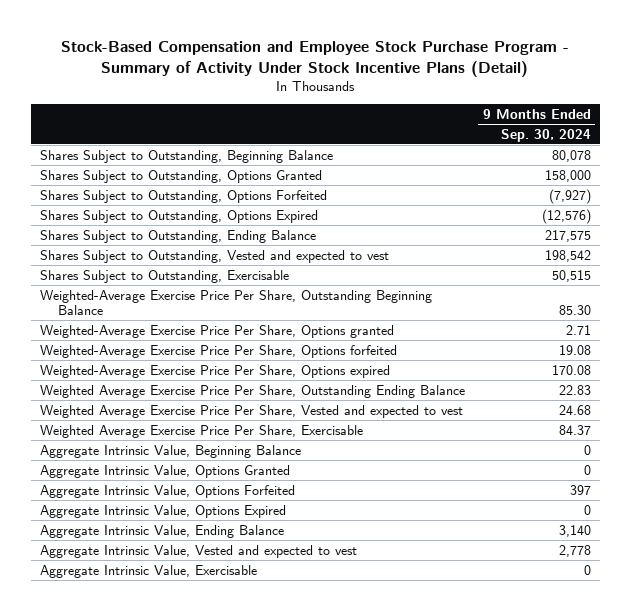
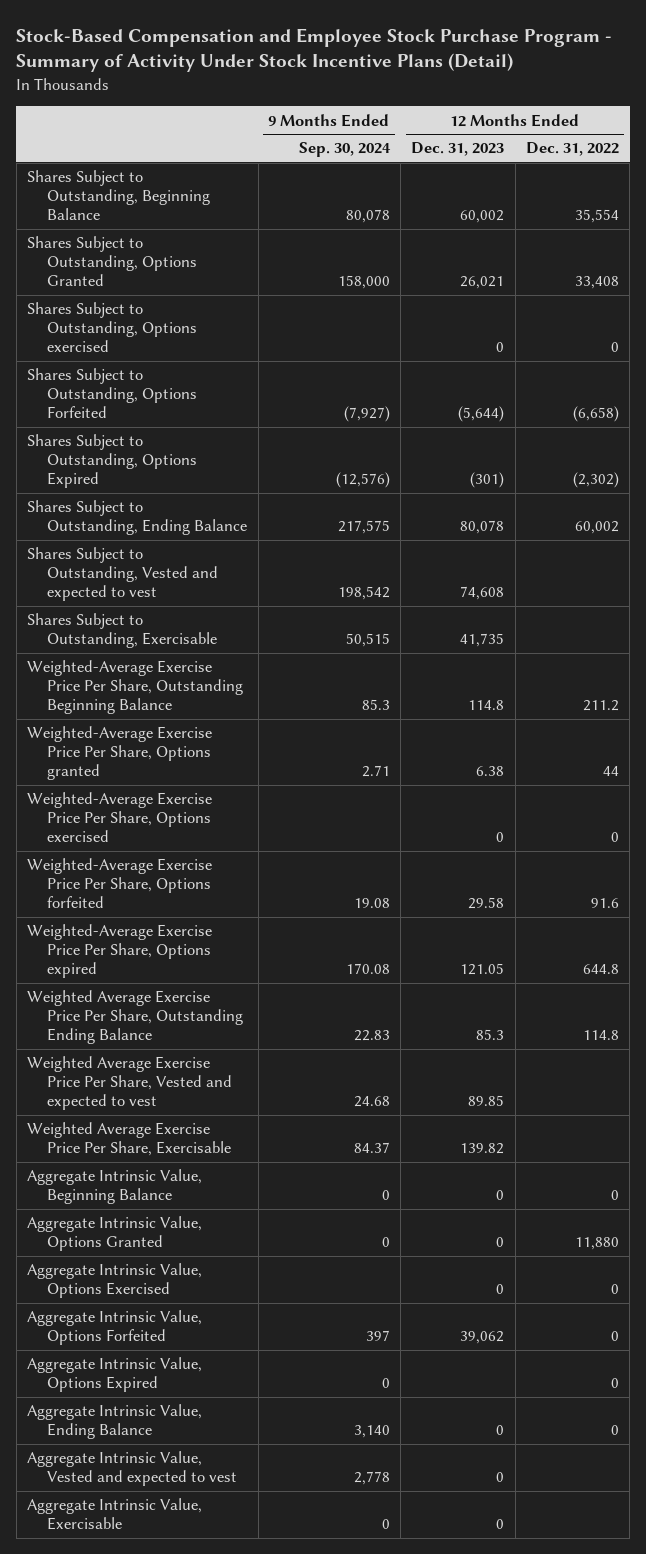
- | 9 Months Ended Sep. 30, 2024
+ | 9 Months Ended Sep. 30, 2024 | 12 Months Ended Dec. 31, 2023 | 12 Months Ended Dec. 31, 2022
+ Shares Subject to Outstanding, Options exercised | | 0 | 0
- Weighted-Average Exercise Price Per Share, Outstanding Beginning Balance | 85.30
+ Weighted-Average Exercise Price Per Share, Outstanding Beginning Balance | 85.3 | 114.8 | 211.2
+ Weighted-Average Exercise Price Per Share, Options exercised | | 0 | 0
+ Aggregate Intrinsic Value, Options Exercised | | 0 | 0

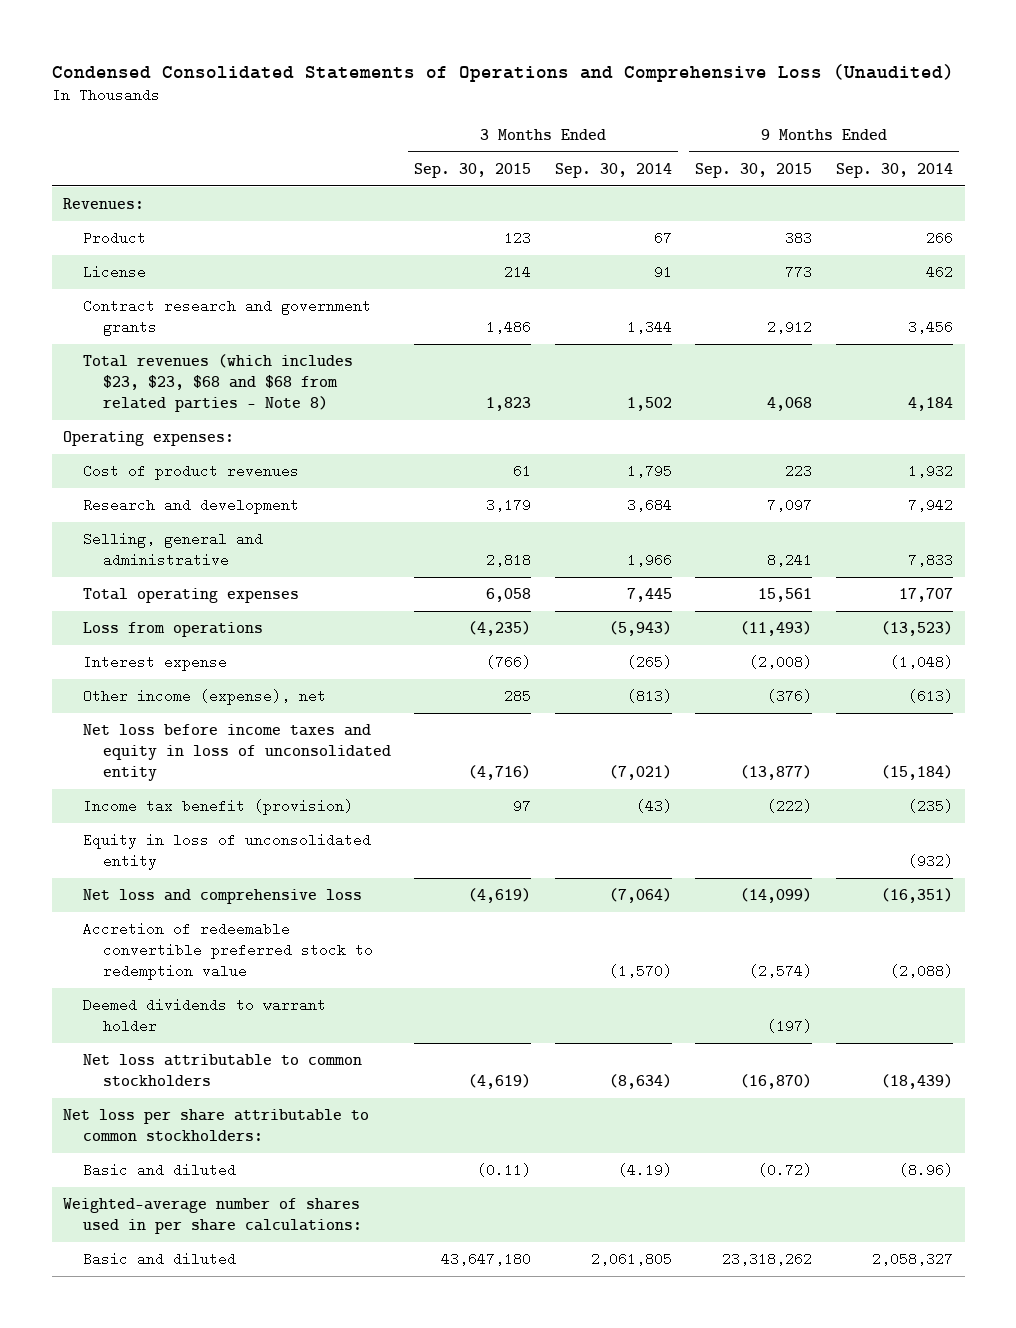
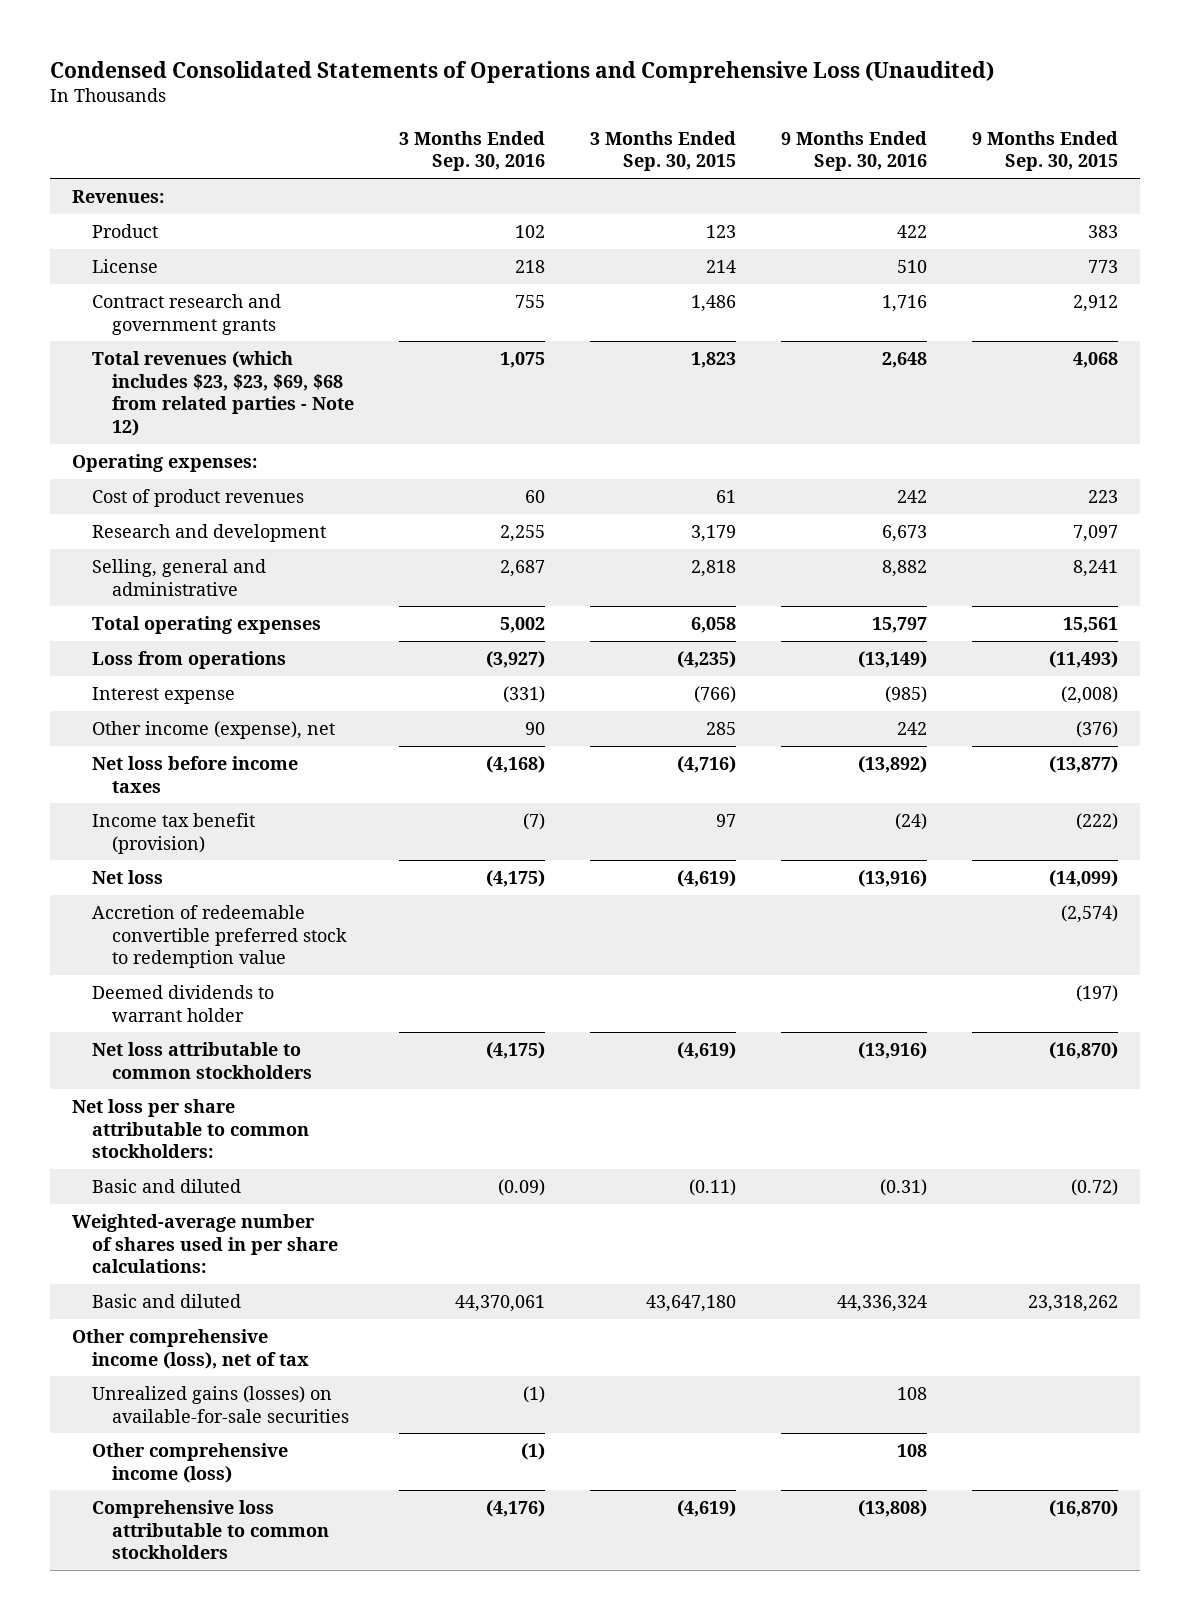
- | 3 Months Ended Sep. 30, 2015 | 3 Months Ended Sep. 30, 2014 | 9 Months Ended Sep. 30, 2015 | 9 Months Ended Sep. 30, 2014
+ | 3 Months Ended Sep. 30, 2016 | 3 Months Ended Sep. 30, 2015 | 9 Months Ended Sep. 30, 2016 | 9 Months Ended Sep. 30, 2015
- Total revenues (which includes $23, $23, $68 and $68 from related parties - Note 8) | 1,823 | 1,502 | 4,068 | 4,184
+ Total revenues (which includes $23, $23, $69, $68 from related parties - Note 12) | 1,075 | 1,823 | 2,648 | 4,068
- Net loss before income taxes and equity in loss of unconsolidated entity | (4,716) | (7,021) | (13,877) | (15,184)
+ Net loss before income taxes | (4,168) | (4,716) | (13,892) | (13,877)
- Equity in loss of unconsolidated entity | | | | (932)
- Net loss and comprehensive loss | (4,619) | (7,064) | (14,099) | (16,351)
+ Net loss | (4,175) | (4,619) | (13,916) | (14,099)
+ Other comprehensive income (loss), net of tax
+ Unrealized gains (losses) on available-for-sale securities | (1) | | 108 |
+ Other comprehensive income (loss) | (1) | | 108 |
+ Comprehensive loss attributable to common stockholders | (4,176) | (4,619) | (13,808) | (16,870)

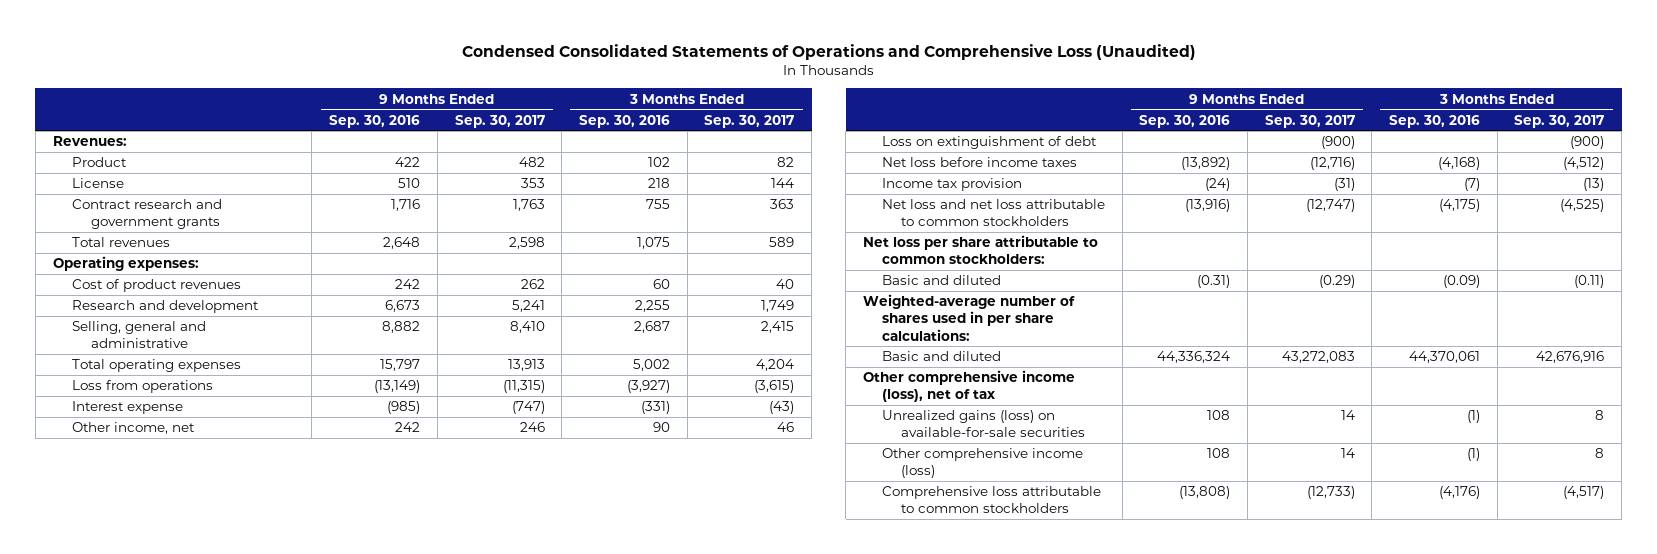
- | 3 Months Ended Sep. 30, 2016 | 3 Months Ended Sep. 30, 2015 | 9 Months Ended Sep. 30, 2016 | 9 Months Ended Sep. 30, 2015
+ | 9 Months Ended Sep. 30, 2016 | 9 Months Ended Sep. 30, 2017 | 3 Months Ended Sep. 30, 2016 | 3 Months Ended Sep. 30, 2017
- Total revenues (which includes $23, $23, $69, $68 from related parties - Note 12) | 1,075 | 1,823 | 2,648 | 4,068
+ Total revenues | 2,648 | 2,598 | 1,075 | 589
- Other income (expense), net | 90 | 285 | 242 | (376)
+ Other income, net | 242 | 246 | 90 | 46
+ Loss on extinguishment of debt | | (900) | | (900)
- Income tax benefit (provision) | (7) | 97 | (24) | (222)
- Net loss | (4,175) | (4,619) | (13,916) | (14,099)
- Accretion of redeemable convertible preferred stock to redemption value | | | | (2,574)
- Deemed dividends to warrant holder | | | | (197)
- Net loss attributable to common stockholders | (4,175) | (4,619) | (13,916) | (16,870)
+ Income tax provision | (24) | (31) | (7) | (13)
+ Net loss and net loss attributable to common stockholders | (13,916) | (12,747) | (4,175) | (4,525)
- Unrealized gains (losses) on available-for-sale securities | (1) | | 108 |
+ Unrealized gains (loss) on available-for-sale securities | 108 | 14 | (1) | 8

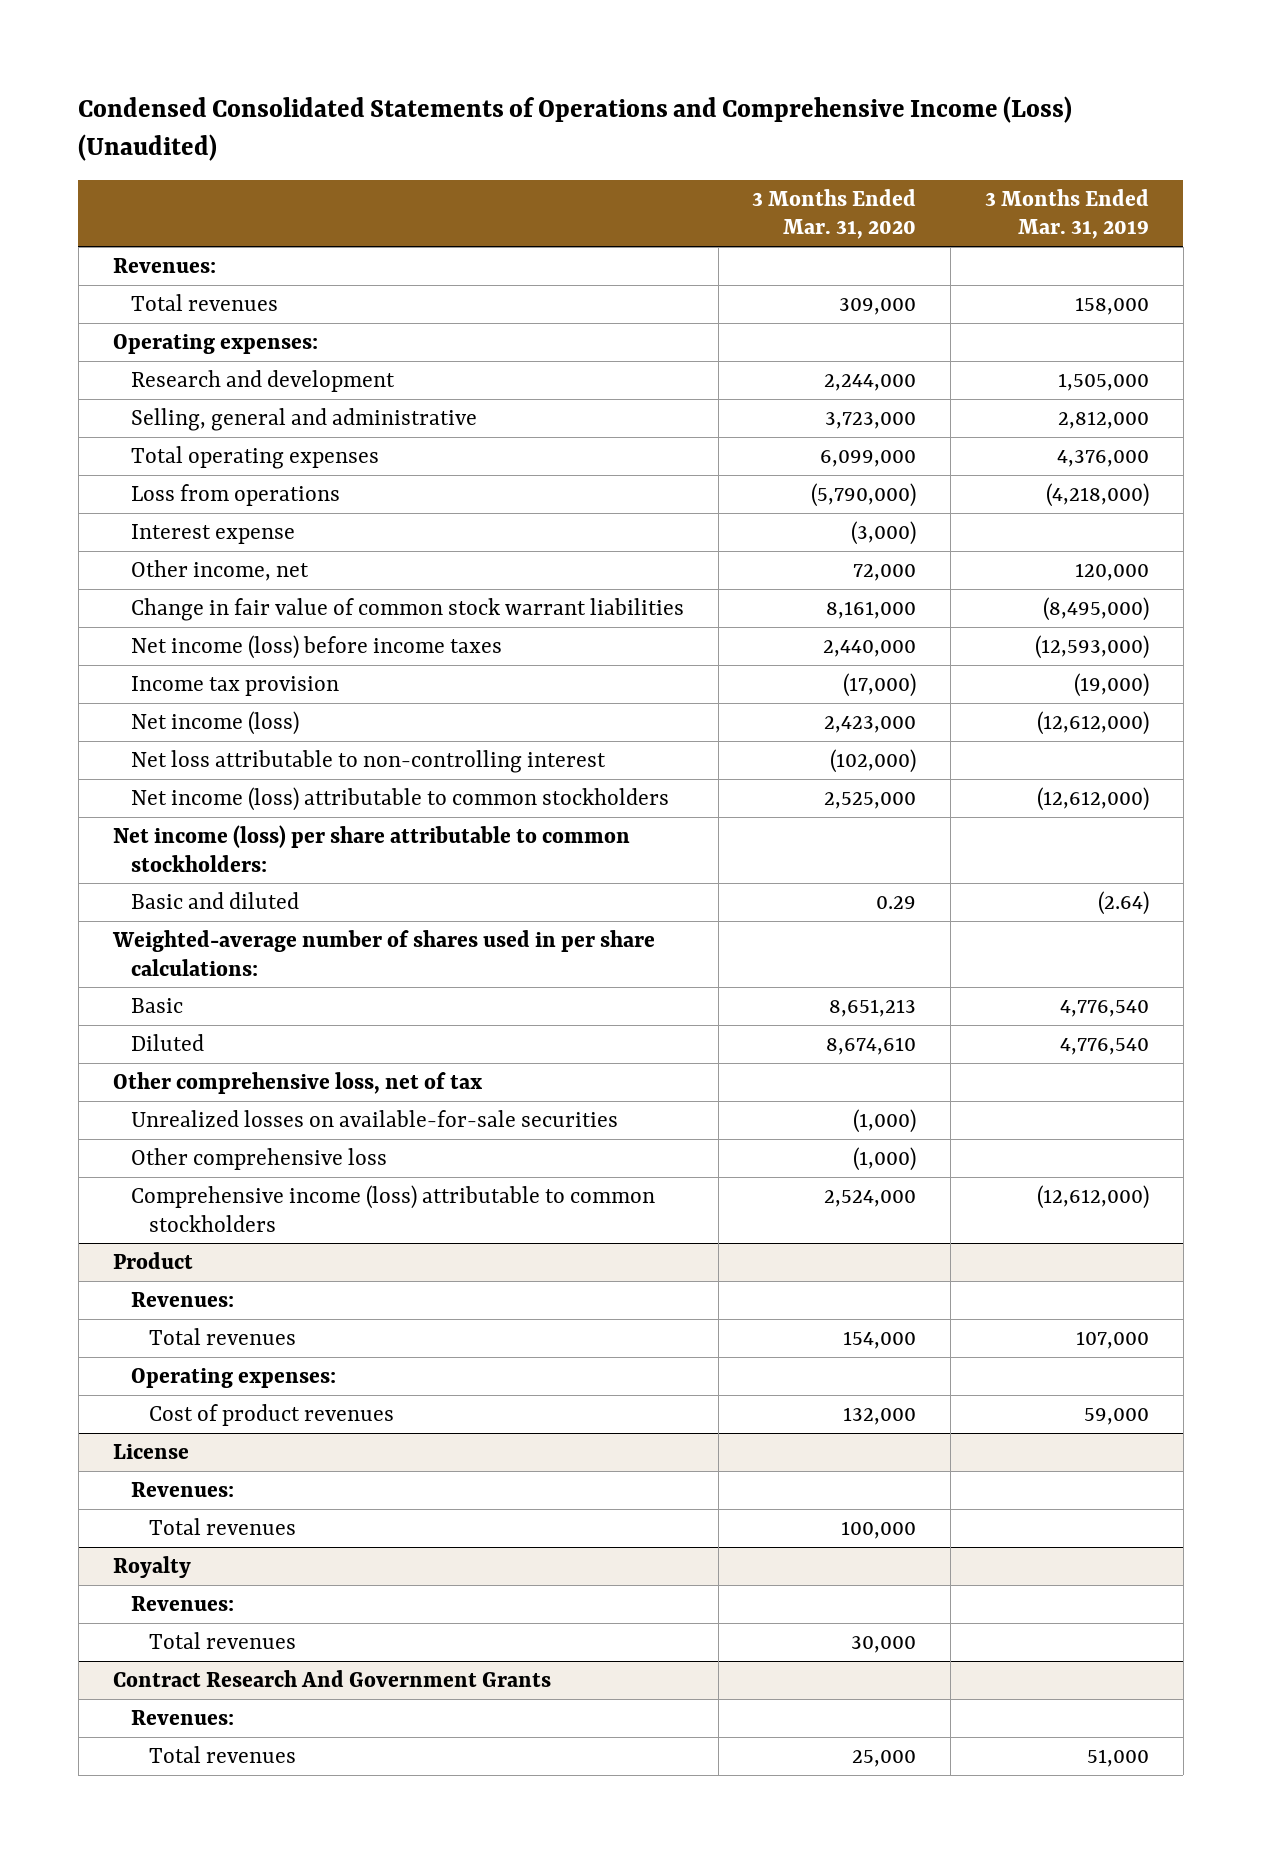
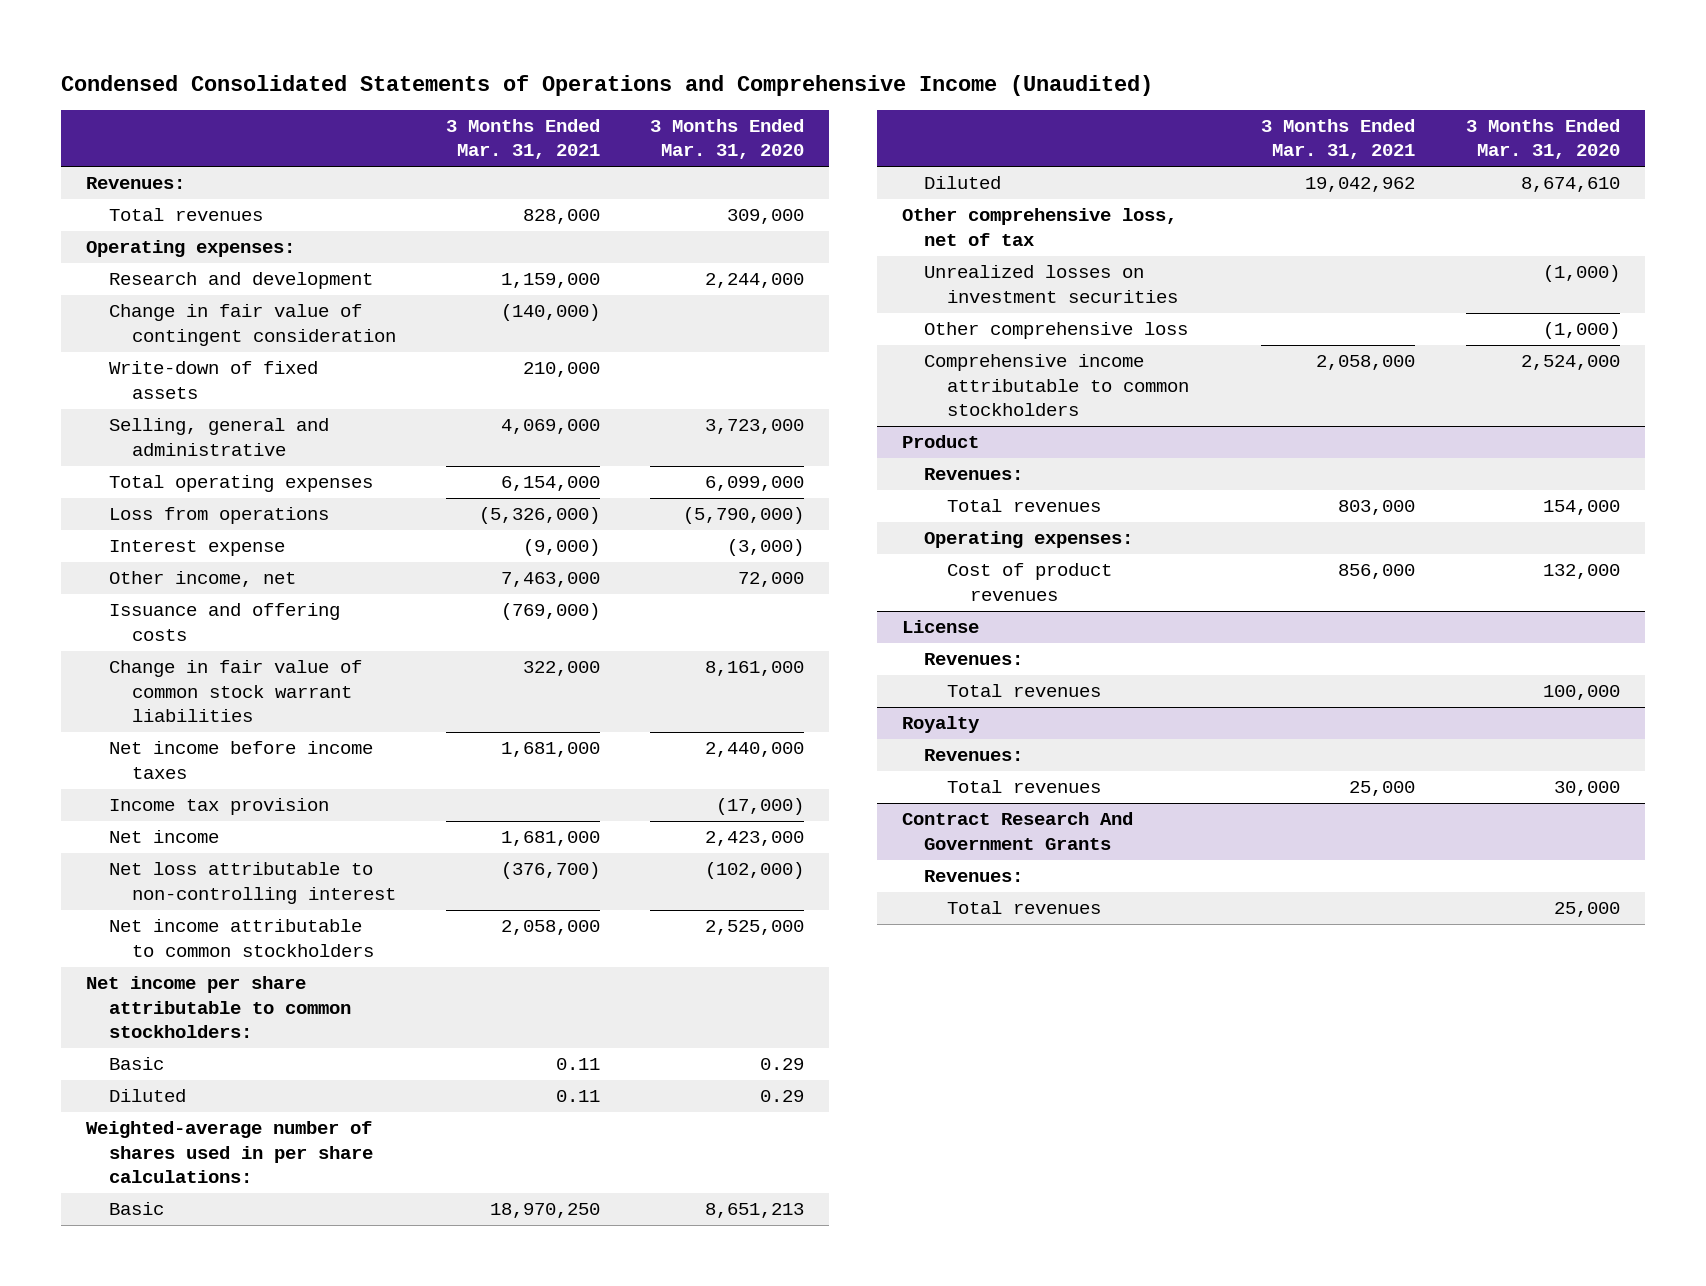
- Condensed Consolidated Statements of Operations and Comprehensive Income (Loss) (Unaudited)
+ Condensed Consolidated Statements of Operations and Comprehensive Income (Unaudited)
- | 3 Months Ended Mar. 31, 2020 | 3 Months Ended Mar. 31, 2019
+ | 3 Months Ended Mar. 31, 2021 | 3 Months Ended Mar. 31, 2020
+ Change in fair value of contingent consideration | (140,000) |
+ Write-down of fixed assets | 210,000 |
+ Issuance and offering costs | (769,000) |
- Net income (loss) before income taxes | 2,440,000 | (12,593,000)
+ Net income before income taxes | 1,681,000 | 2,440,000
- Net income (loss) | 2,423,000 | (12,612,000)
+ Net income | 1,681,000 | 2,423,000
- Net income (loss) attributable to common stockholders | 2,525,000 | (12,612,000)
- Net income (loss) per share attributable to common stockholders:
- Basic and diluted | 0.29 | (2.64)
+ Net income attributable to common stockholders | 2,058,000 | 2,525,000
+ Net income per share attributable to common stockholders:
+ Basic | 0.11 | 0.29
+ Diluted | 0.11 | 0.29
- Unrealized losses on available-for-sale securities | (1,000) |
+ Unrealized losses on investment securities | | (1,000)
- Comprehensive income (loss) attributable to common stockholders | 2,524,000 | (12,612,000)
+ Comprehensive income attributable to common stockholders | 2,058,000 | 2,524,000

